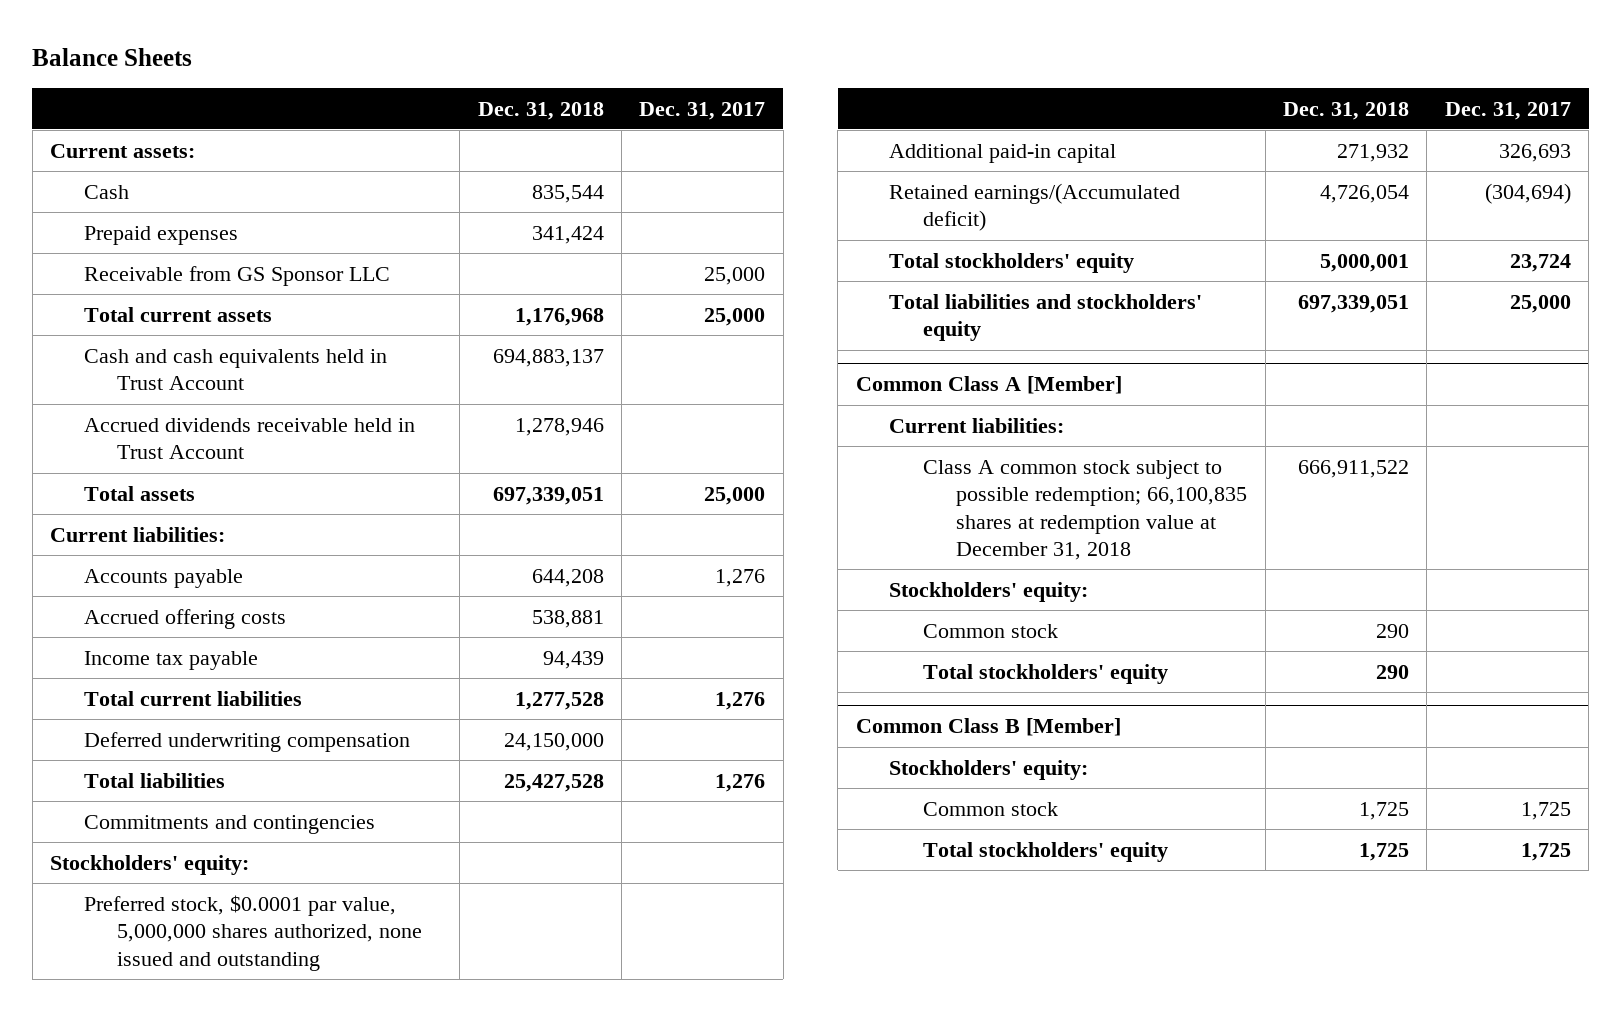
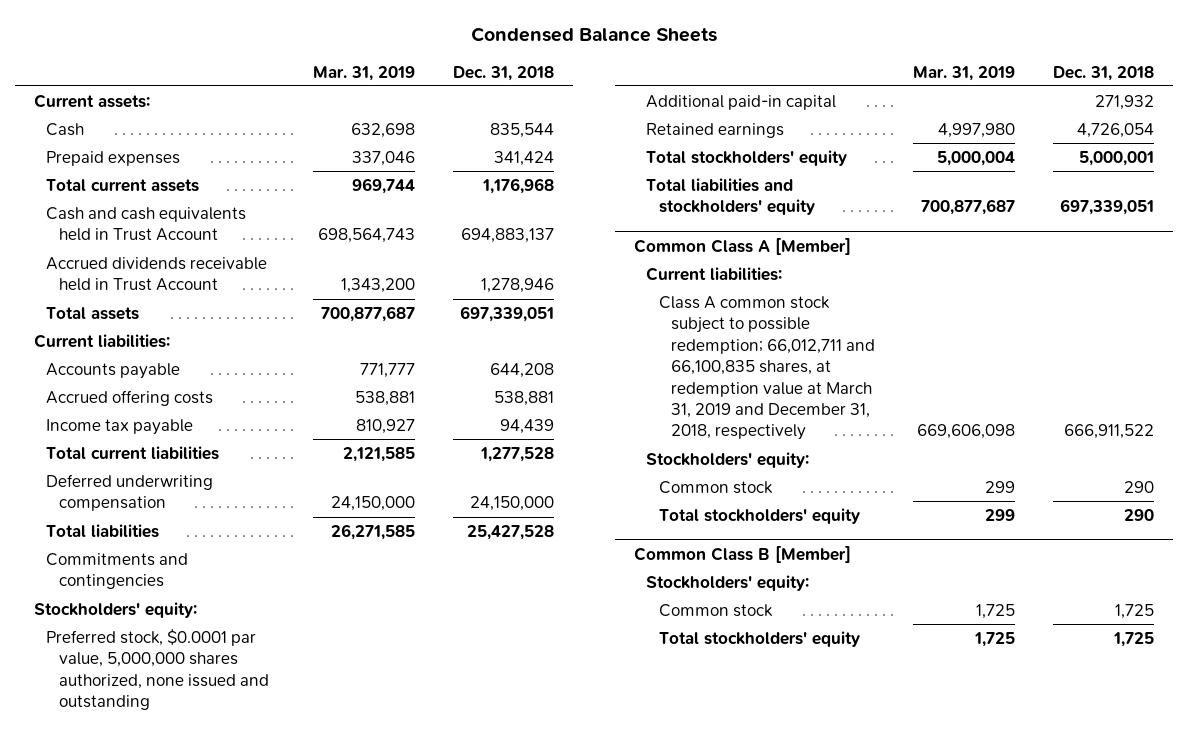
- Balance Sheets
+ Condensed Balance Sheets
- | Dec. 31, 2018 | Dec. 31, 2017
+ | Mar. 31, 2019 | Dec. 31, 2018
- Receivable from GS Sponsor LLC | | 25,000
- Retained earnings/(Accumulated deficit) | 4,726,054 | (304,694)
+ Retained earnings | 4,997,980 | 4,726,054
@ Common Class A [Member]
- Class A common stock subject to possible redemption; 66,100,835 shares at redemption value at December 31, 2018 | 666,911,522 |
+ Class A common stock subject to possible redemption; 66,012,711 and 66,100,835 shares, at redemption value at March 31, 2019 and December 31, 2018, respectively | 669,606,098 | 666,911,522

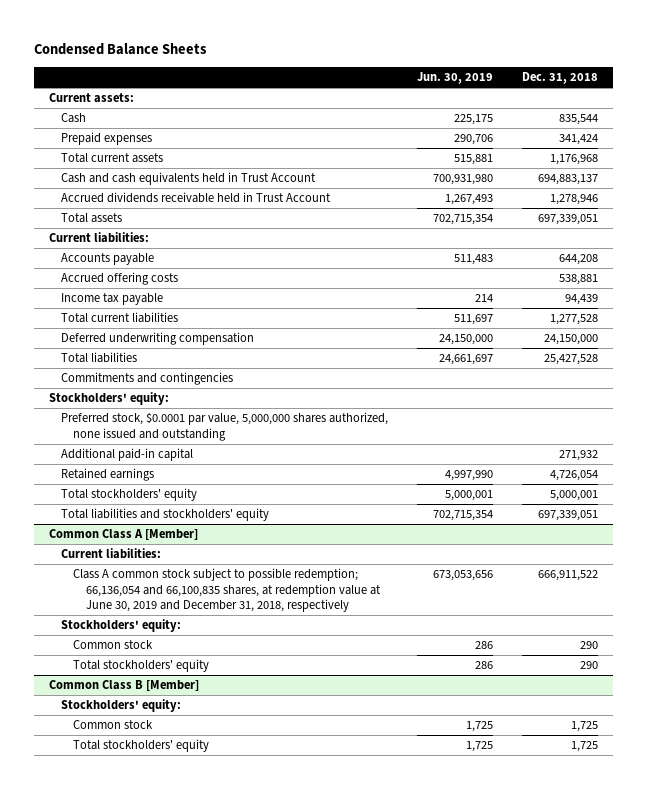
- | Mar. 31, 2019 | Dec. 31, 2018
+ | Jun. 30, 2019 | Dec. 31, 2018
@ Common Class A [Member]
- Class A common stock subject to possible redemption; 66,012,711 and 66,100,835 shares, at redemption value at March 31, 2019 and December 31, 2018, respectively | 669,606,098 | 666,911,522
+ Class A common stock subject to possible redemption; 66,136,054 and 66,100,835 shares, at redemption value at June 30, 2019 and December 31, 2018, respectively | 673,053,656 | 666,911,522

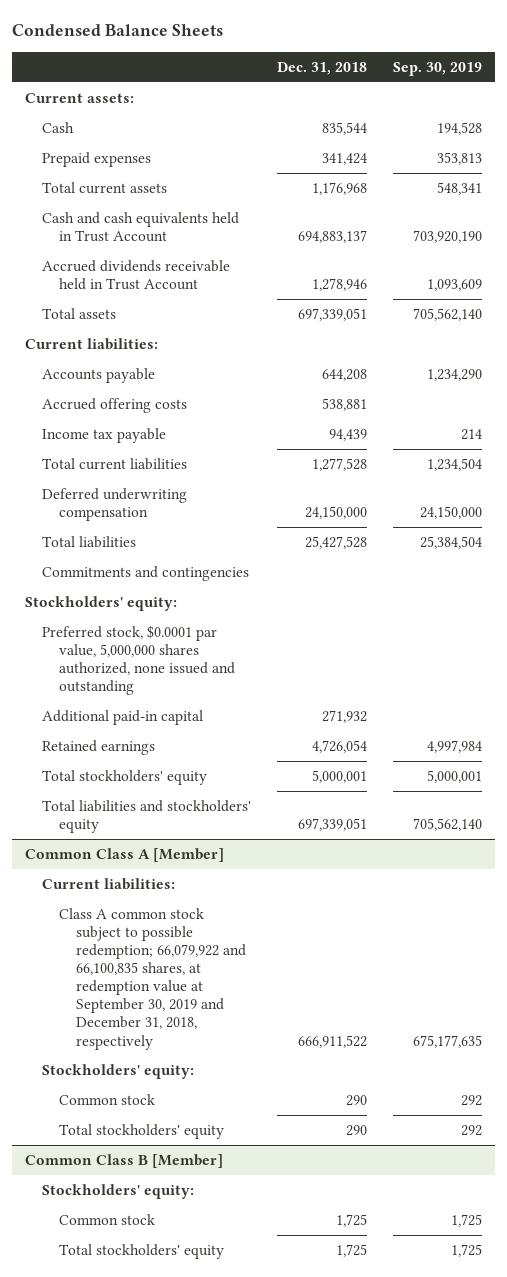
- | Jun. 30, 2019 | Dec. 31, 2018
+ | Dec. 31, 2018 | Sep. 30, 2019
@ Common Class A [Member]
- Class A common stock subject to possible redemption; 66,136,054 and 66,100,835 shares, at redemption value at June 30, 2019 and December 31, 2018, respectively | 673,053,656 | 666,911,522
+ Class A common stock subject to possible redemption; 66,079,922 and 66,100,835 shares, at redemption value at September 30, 2019 and December 31, 2018, respectively | 666,911,522 | 675,177,635

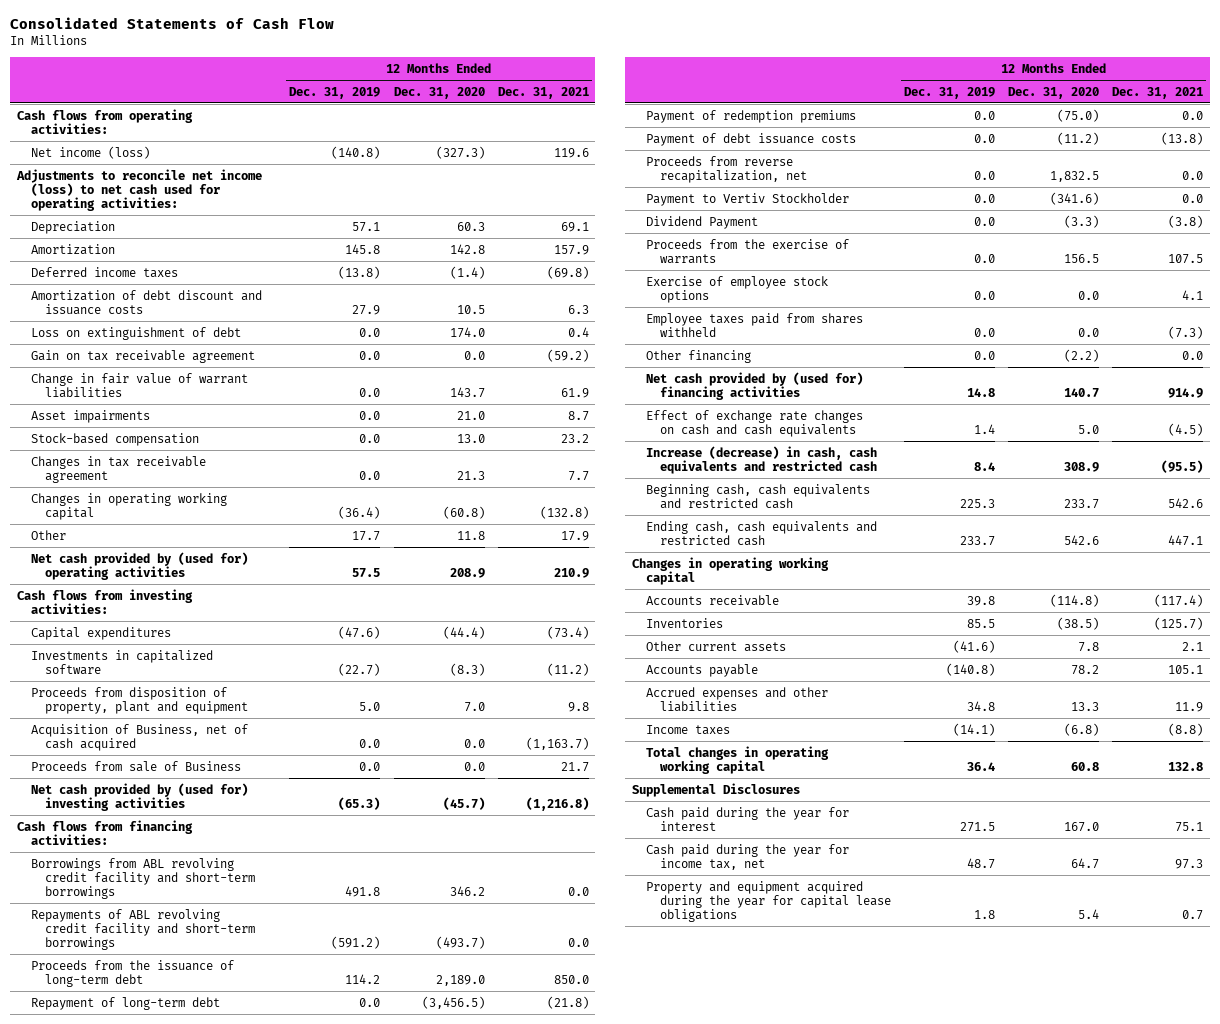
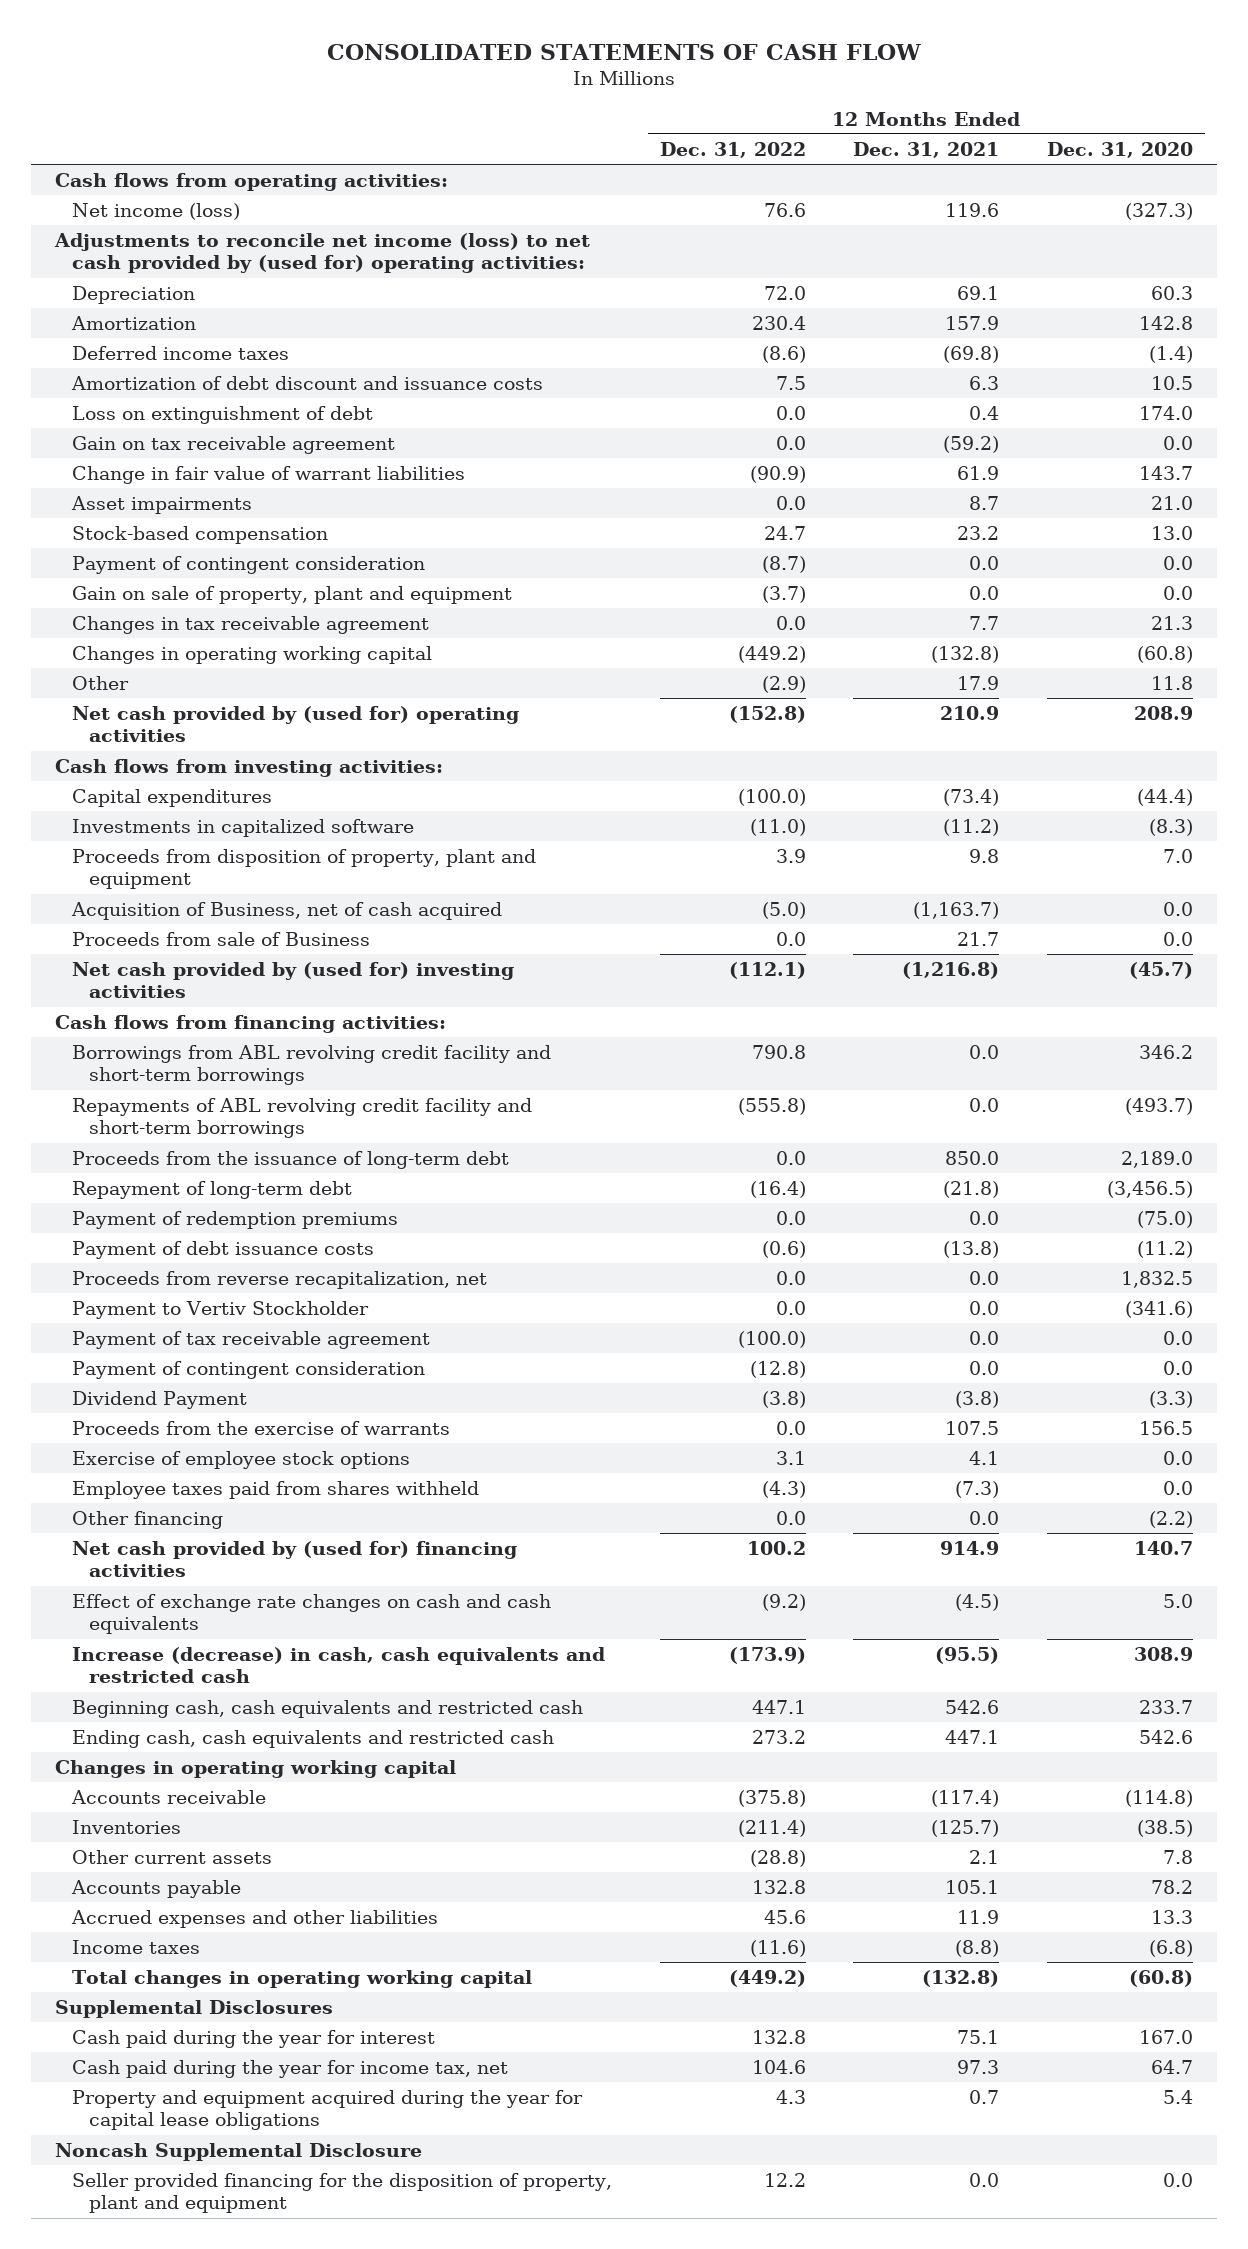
- Consolidated Statements of Cash Flow
+ CONSOLIDATED STATEMENTS OF CASH FLOW
- | 12 Months Ended Dec. 31, 2019 | 12 Months Ended Dec. 31, 2020 | 12 Months Ended Dec. 31, 2021
+ | 12 Months Ended Dec. 31, 2022 | 12 Months Ended Dec. 31, 2021 | 12 Months Ended Dec. 31, 2020
- Adjustments to reconcile net income (loss) to net cash used for operating activities:
+ Adjustments to reconcile net income (loss) to net cash provided by (used for) operating activities:
+ Payment of contingent consideration | (8.7) | 0.0 | 0.0
+ Gain on sale of property, plant and equipment | (3.7) | 0.0 | 0.0
+ Payment of tax receivable agreement | (100.0) | 0.0 | 0.0
+ Payment of contingent consideration | (12.8) | 0.0 | 0.0
- Total changes in operating working capital | 36.4 | 60.8 | 132.8
+ Total changes in operating working capital | (449.2) | (132.8) | (60.8)
+ Noncash Supplemental Disclosure
+ Seller provided financing for the disposition of property, plant and equipment | 12.2 | 0.0 | 0.0

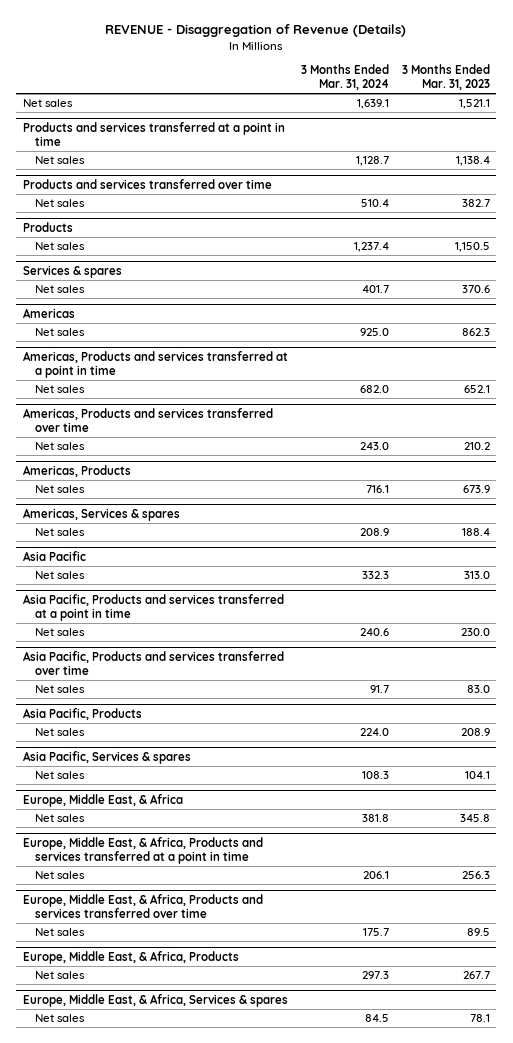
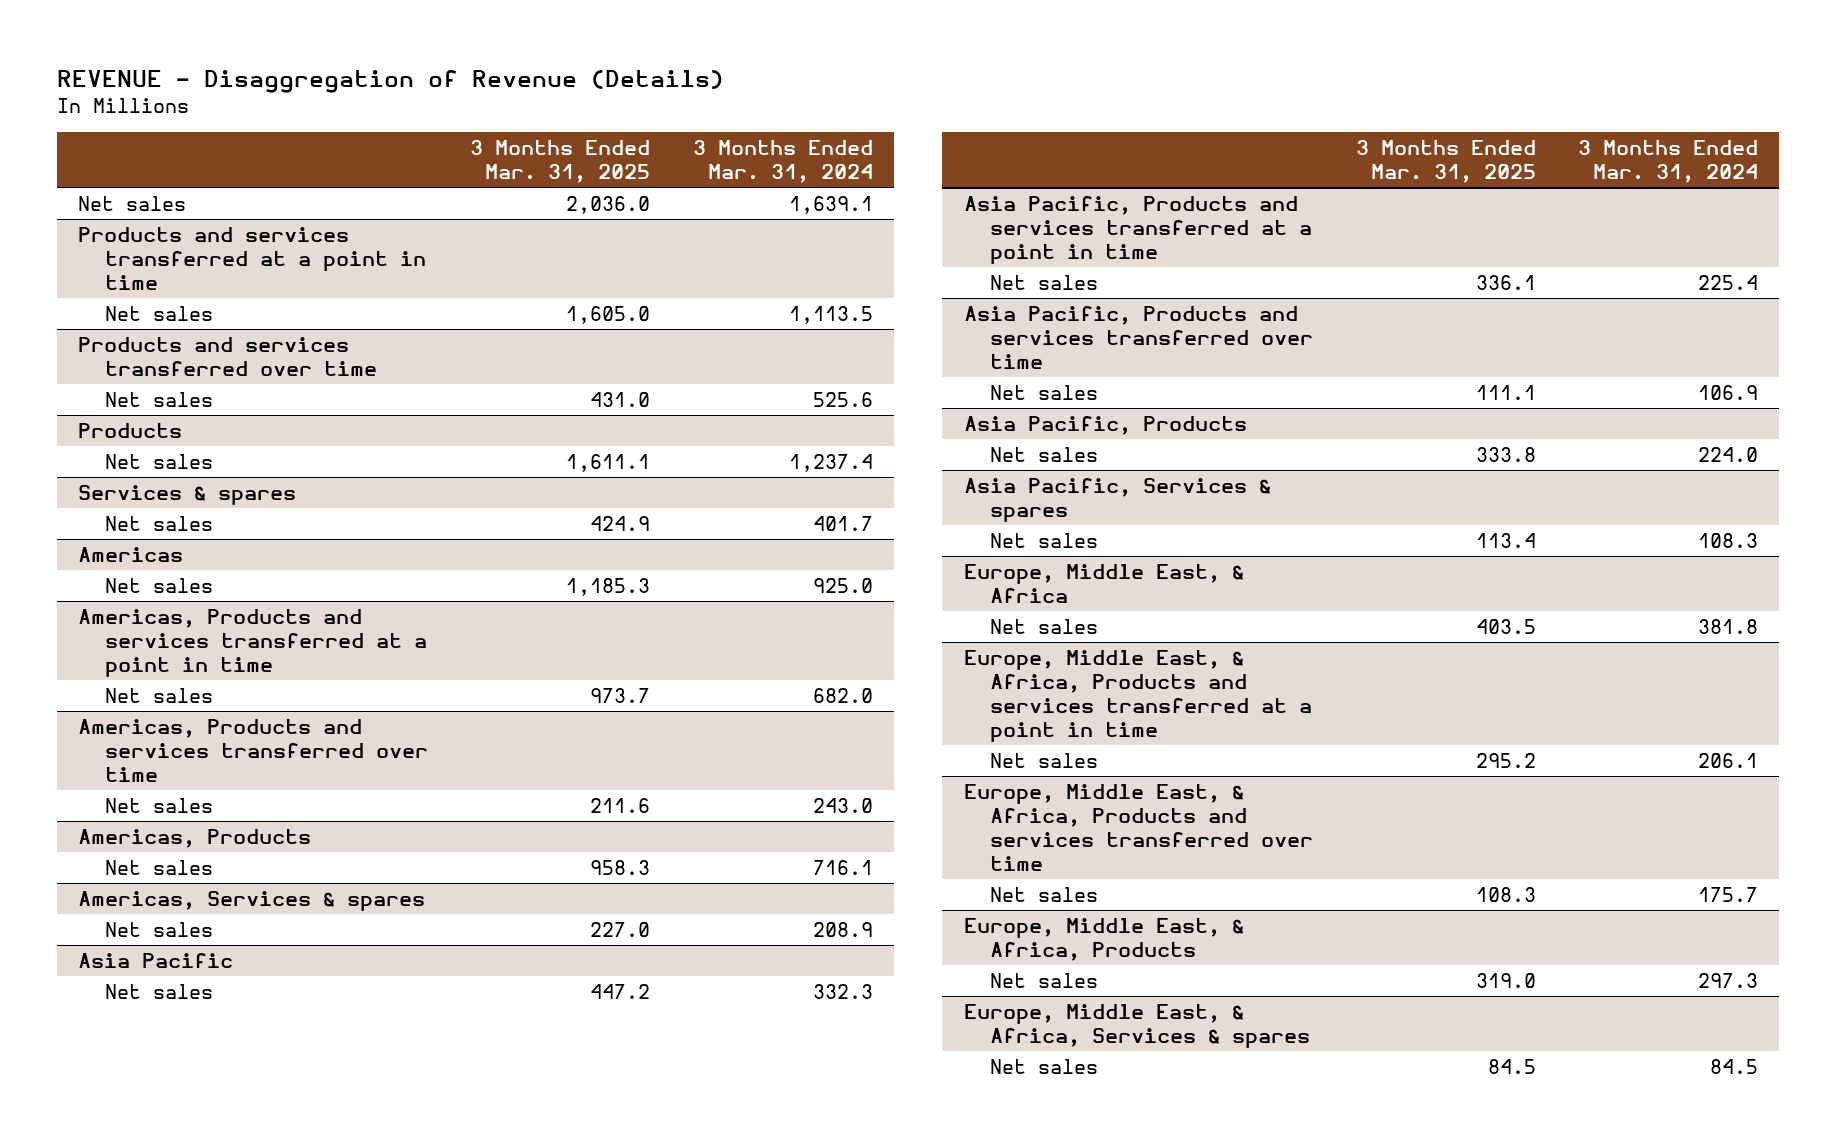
- | 3 Months Ended Mar. 31, 2024 | 3 Months Ended Mar. 31, 2023
+ | 3 Months Ended Mar. 31, 2025 | 3 Months Ended Mar. 31, 2024
@ Products and services transferred at a point in time
- Net sales | 1,128.7 | 1,138.4
+ Net sales | 1,605.0 | 1,113.5
@ Products and services transferred over time
- Net sales | 510.4 | 382.7
+ Net sales | 431.0 | 525.6
@ Asia Pacific, Products and services transferred at a point in time
- Net sales | 240.6 | 230.0
+ Net sales | 336.1 | 225.4
@ Asia Pacific, Products and services transferred over time
- Net sales | 91.7 | 83.0
+ Net sales | 111.1 | 106.9

